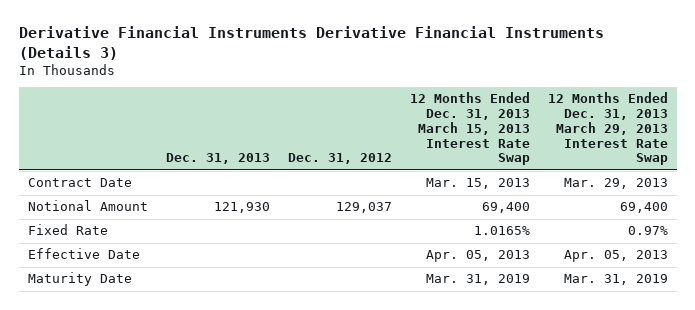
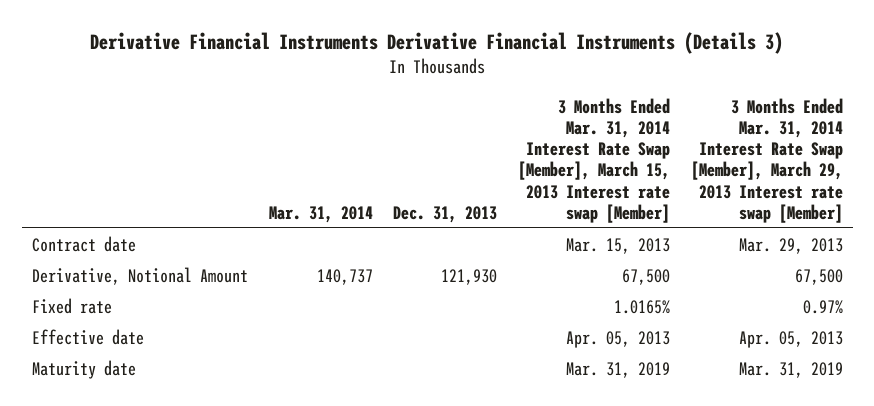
- | Dec. 31, 2013 | Dec. 31, 2012 | 12 Months Ended Dec. 31, 2013 March 15, 2013 Interest Rate Swap | 12 Months Ended Dec. 31, 2013 March 29, 2013 Interest Rate Swap
+ | Mar. 31, 2014 | Dec. 31, 2013 | 3 Months Ended Mar. 31, 2014 Interest Rate Swap [Member], March 15, 2013 Interest rate swap [Member] | 3 Months Ended Mar. 31, 2014 Interest Rate Swap [Member], March 29, 2013 Interest rate swap [Member]
- Contract Date | | | Mar. 15, 2013 | Mar. 29, 2013
- Notional Amount | 121,930 | 129,037 | 69,400 | 69,400
- Fixed Rate | | | 1.0165% | 0.97%
- Effective Date | | | Apr. 05, 2013 | Apr. 05, 2013
- Maturity Date | | | Mar. 31, 2019 | Mar. 31, 2019
+ Contract date | | | Mar. 15, 2013 | Mar. 29, 2013
+ Derivative, Notional Amount | 140,737 | 121,930 | 67,500 | 67,500
+ Fixed rate | | | 1.0165% | 0.97%
+ Effective date | | | Apr. 05, 2013 | Apr. 05, 2013
+ Maturity date | | | Mar. 31, 2019 | Mar. 31, 2019

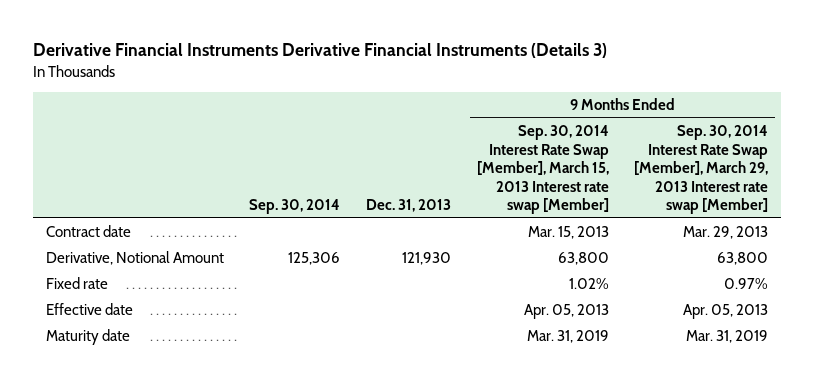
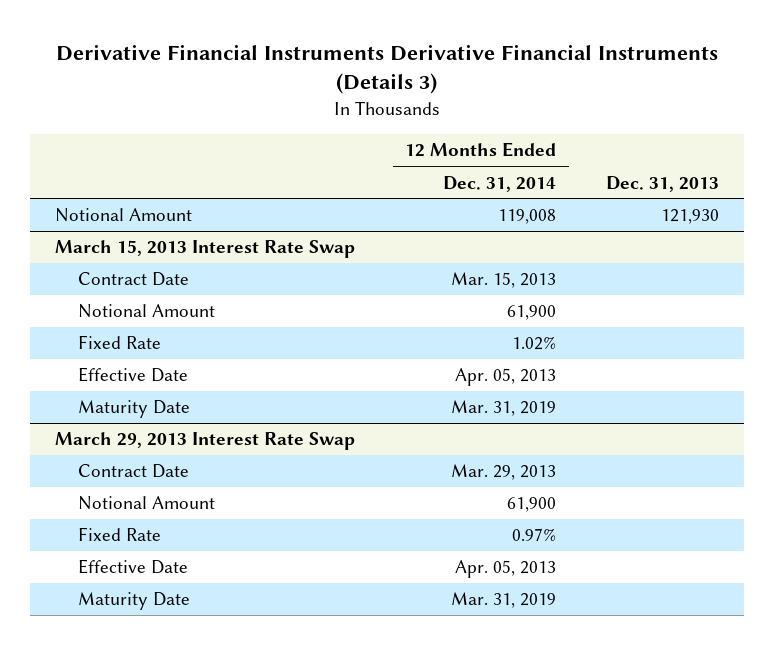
- | Sep. 30, 2014 | Dec. 31, 2013 | 9 Months Ended Sep. 30, 2014 Interest Rate Swap [Member], March 15, 2013 Interest rate swap [Member] | 9 Months Ended Sep. 30, 2014 Interest Rate Swap [Member], March 29, 2013 Interest rate swap [Member]
+ | 12 Months Ended Dec. 31, 2014 | Dec. 31, 2013
- Contract date | | | Mar. 15, 2013 | Mar. 29, 2013
- Derivative, Notional Amount | 125,306 | 121,930 | 63,800 | 63,800
- Fixed rate | | | 1.02% | 0.97%
- Effective date | | | Apr. 05, 2013 | Apr. 05, 2013
- Maturity date | | | Mar. 31, 2019 | Mar. 31, 2019
+ Notional Amount | 119,008 | 121,930
+ March 15, 2013 Interest Rate Swap
+ Contract Date | Mar. 15, 2013 |
+ Notional Amount | 61,900 |
+ Fixed Rate | 1.02% |
+ Effective Date | Apr. 05, 2013 |
+ Maturity Date | Mar. 31, 2019 |
+ March 29, 2013 Interest Rate Swap
+ Contract Date | Mar. 29, 2013 |
+ Notional Amount | 61,900 |
+ Fixed Rate | 0.97% |
+ Effective Date | Apr. 05, 2013 |
+ Maturity Date | Mar. 31, 2019 |

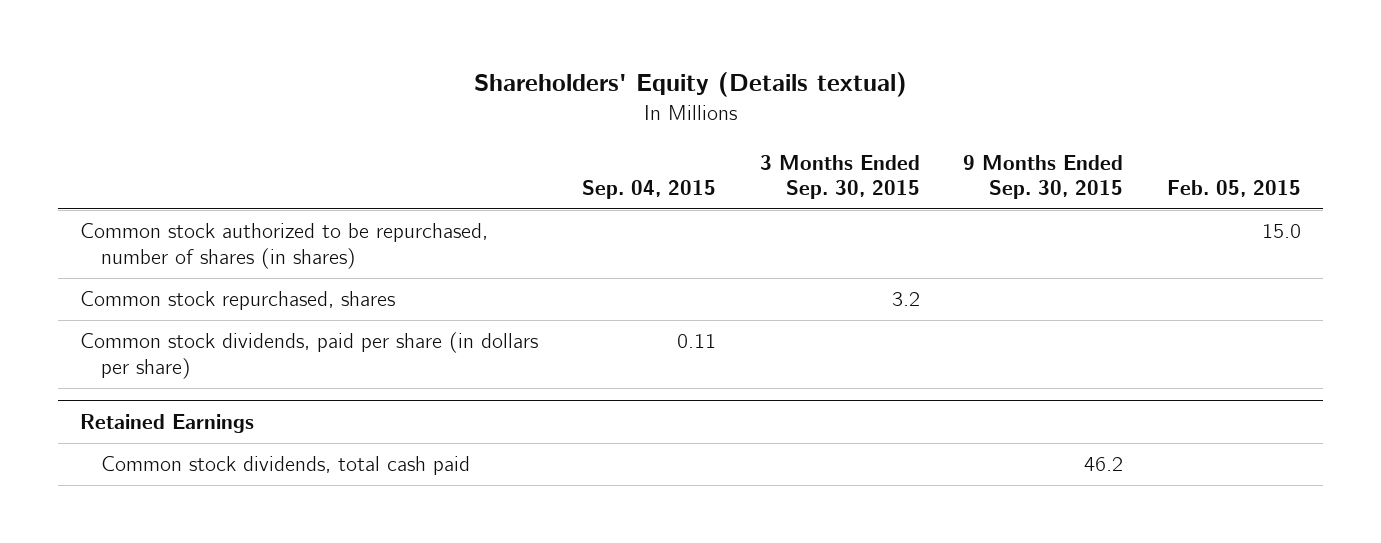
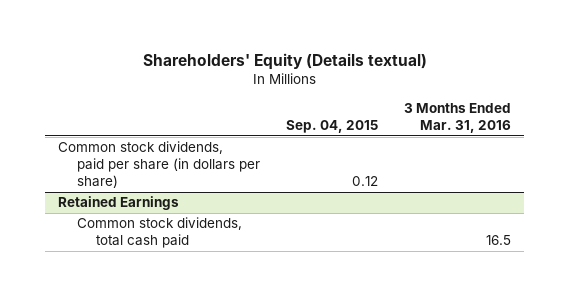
- | Sep. 04, 2015 | 3 Months Ended Sep. 30, 2015 | 9 Months Ended Sep. 30, 2015 | Feb. 05, 2015
+ | Sep. 04, 2015 | 3 Months Ended Mar. 31, 2016
- Common stock authorized to be repurchased, number of shares (in shares) | | | | 15.0
- Common stock repurchased, shares | | 3.2 | |
- Common stock dividends, paid per share (in dollars per share) | 0.11 | | |
+ Common stock dividends, paid per share (in dollars per share) | 0.12 |

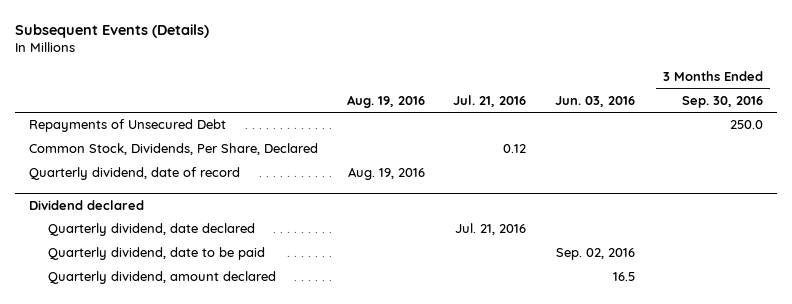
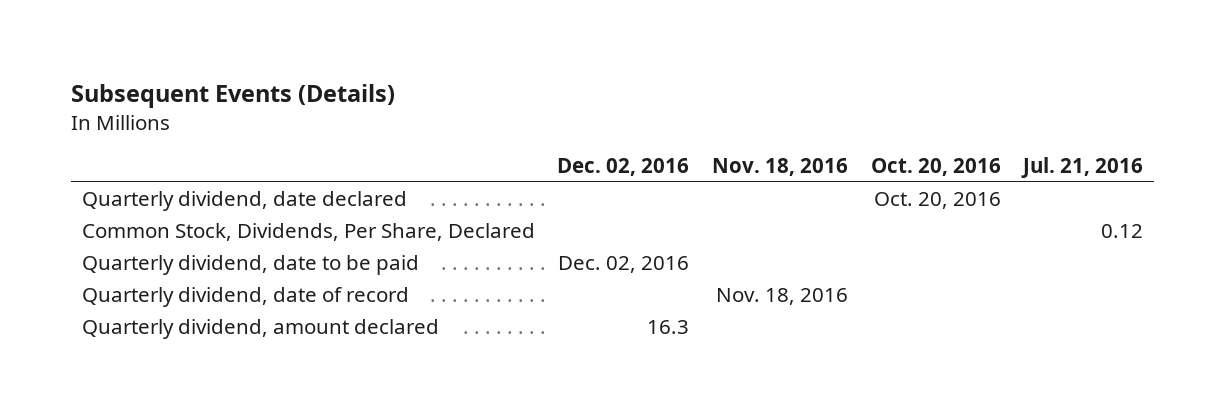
- | Aug. 19, 2016 | Jul. 21, 2016 | Jun. 03, 2016 | 3 Months Ended Sep. 30, 2016
+ | Dec. 02, 2016 | Nov. 18, 2016 | Oct. 20, 2016 | Jul. 21, 2016
- Repayments of Unsecured Debt | | | | 250.0
+ Quarterly dividend, date declared | | | Oct. 20, 2016 |
+ Quarterly dividend, date to be paid | Dec. 02, 2016 | | |
- Dividend declared
- Quarterly dividend, date declared | | Jul. 21, 2016 | |
- Quarterly dividend, date to be paid | | | Sep. 02, 2016 |
- Quarterly dividend, amount declared | | | 16.5 |
+ Quarterly dividend, amount declared | 16.3 | | |

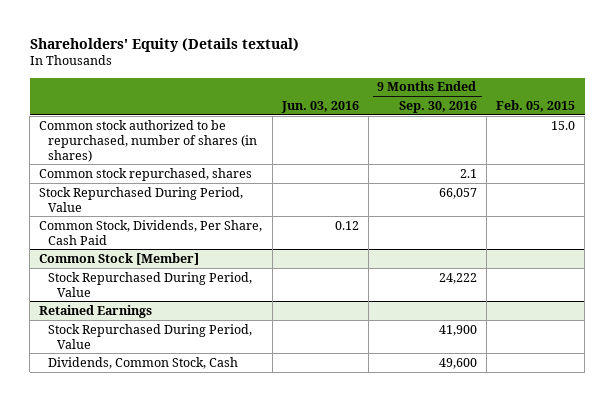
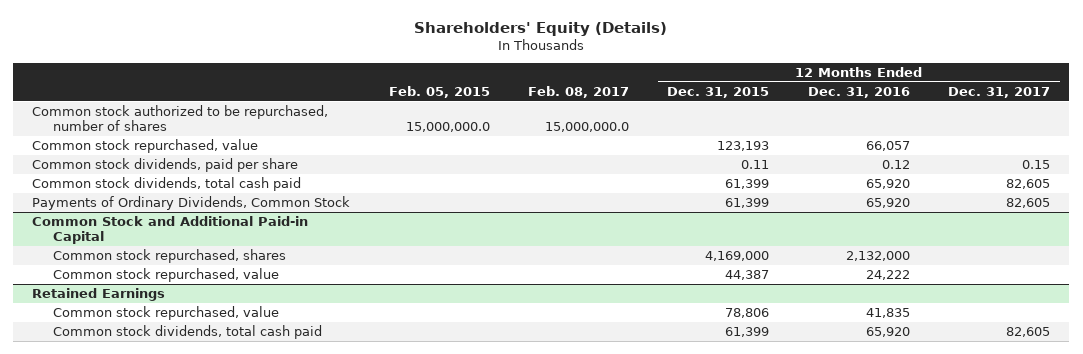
- Shareholders' Equity (Details textual)
+ Shareholders' Equity (Details)
- | Jun. 03, 2016 | 9 Months Ended Sep. 30, 2016 | Feb. 05, 2015
+ | Feb. 05, 2015 | Feb. 08, 2017 | 12 Months Ended Dec. 31, 2015 | 12 Months Ended Dec. 31, 2016 | 12 Months Ended Dec. 31, 2017
- Common stock authorized to be repurchased, number of shares (in shares) | | | 15.0
- Common stock repurchased, shares | | 2.1 |
- Stock Repurchased During Period, Value | | 66,057 |
- Common Stock, Dividends, Per Share, Cash Paid | 0.12 | |
- Common Stock [Member]
- Stock Repurchased During Period, Value | | 24,222 |
+ Common stock authorized to be repurchased, number of shares | 15,000,000.0 | 15,000,000.0 | | |
+ Common stock repurchased, value | | | 123,193 | 66,057 |
+ Common stock dividends, paid per share | | | 0.11 | 0.12 | 0.15
+ Common stock dividends, total cash paid | | | 61,399 | 65,920 | 82,605
+ Payments of Ordinary Dividends, Common Stock | | | 61,399 | 65,920 | 82,605
+ Common Stock and Additional Paid-in Capital
+ Common stock repurchased, shares | | | 4,169,000 | 2,132,000 |
+ Common stock repurchased, value | | | 44,387 | 24,222 |
@ Retained Earnings
- Stock Repurchased During Period, Value | | 41,900 |
- Dividends, Common Stock, Cash | | 49,600 |
+ Common stock repurchased, value | | | 78,806 | 41,835 |
+ Common stock dividends, total cash paid | | | 61,399 | 65,920 | 82,605

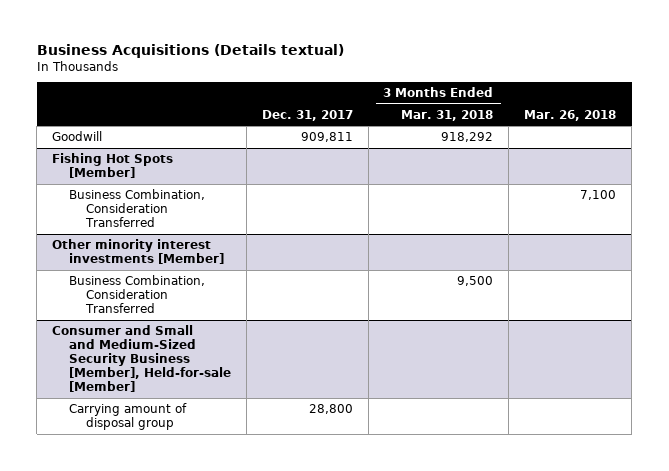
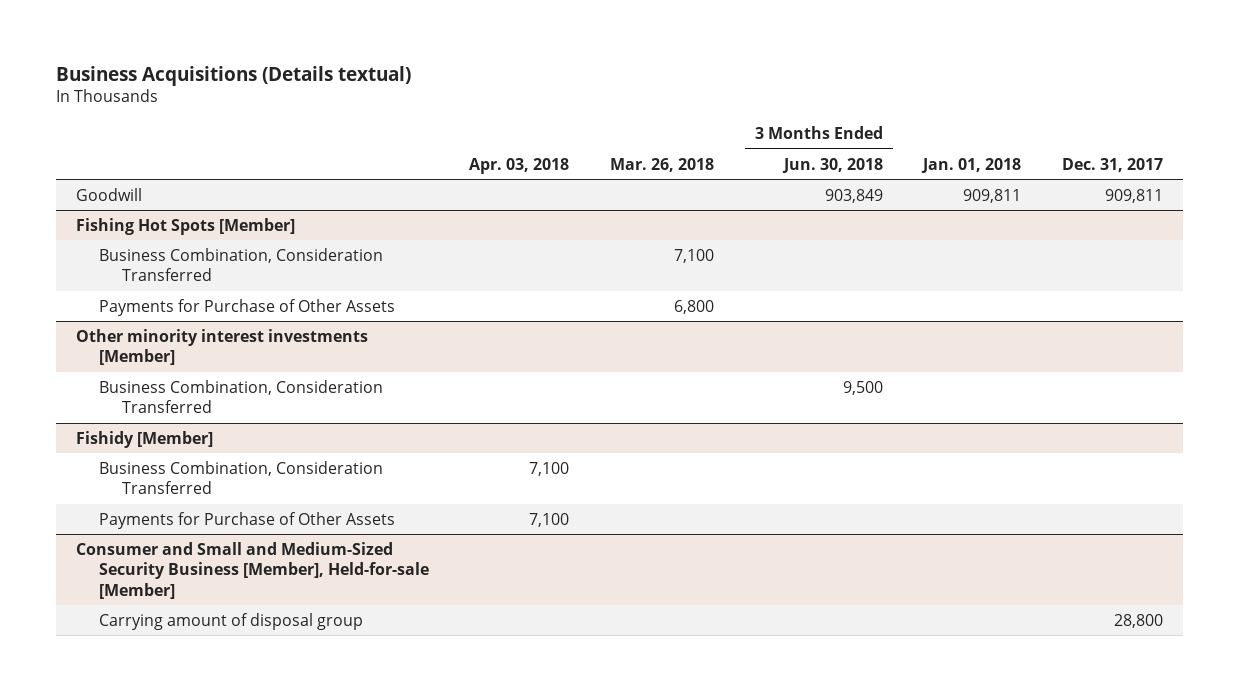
- | Dec. 31, 2017 | 3 Months Ended Mar. 31, 2018 | Mar. 26, 2018
+ | Apr. 03, 2018 | Mar. 26, 2018 | 3 Months Ended Jun. 30, 2018 | Jan. 01, 2018 | Dec. 31, 2017
@ Fishing Hot Spots [Member]
+ Payments for Purchase of Other Assets | | 6,800 | | |
+ Fishidy [Member]
+ Business Combination, Consideration Transferred | 7,100 | | | |
+ Payments for Purchase of Other Assets | 7,100 | | | |

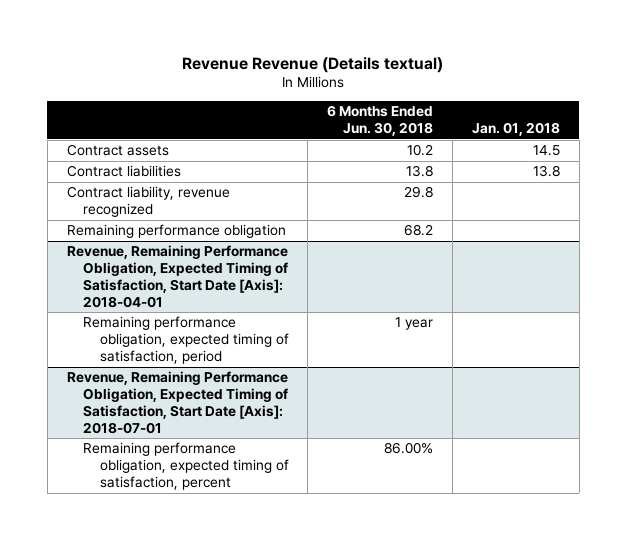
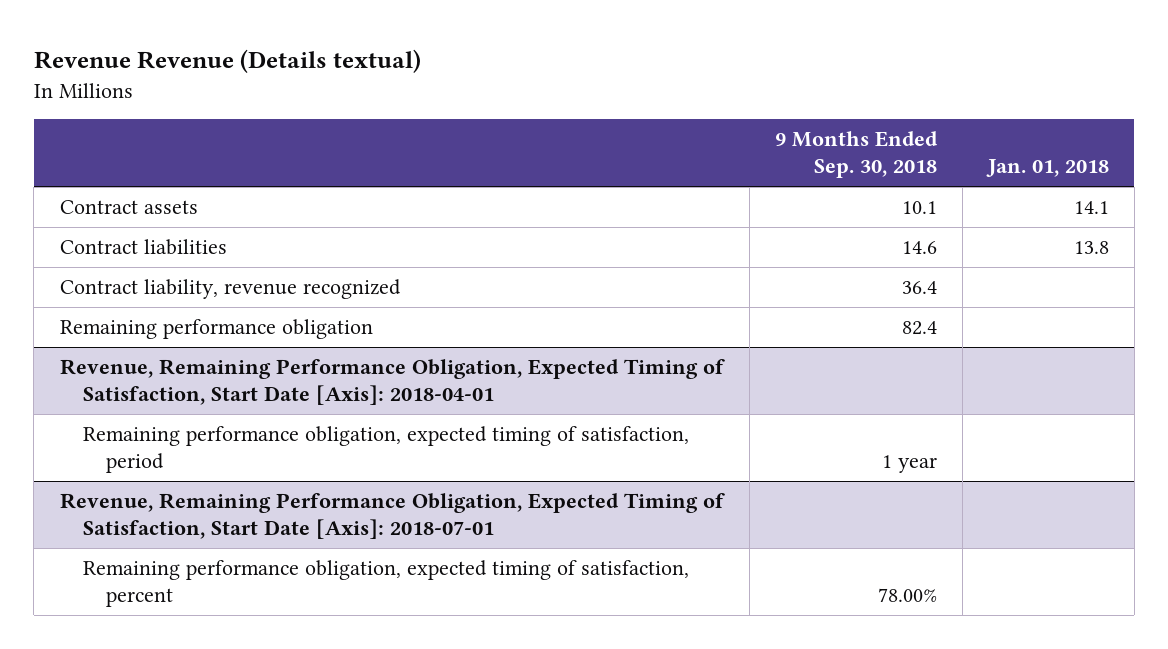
- | 6 Months Ended Jun. 30, 2018 | Jan. 01, 2018
+ | 9 Months Ended Sep. 30, 2018 | Jan. 01, 2018
- Contract assets | 10.2 | 14.5
+ Contract assets | 10.1 | 14.1

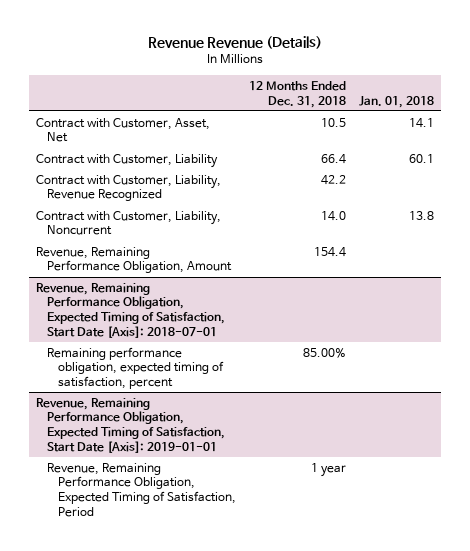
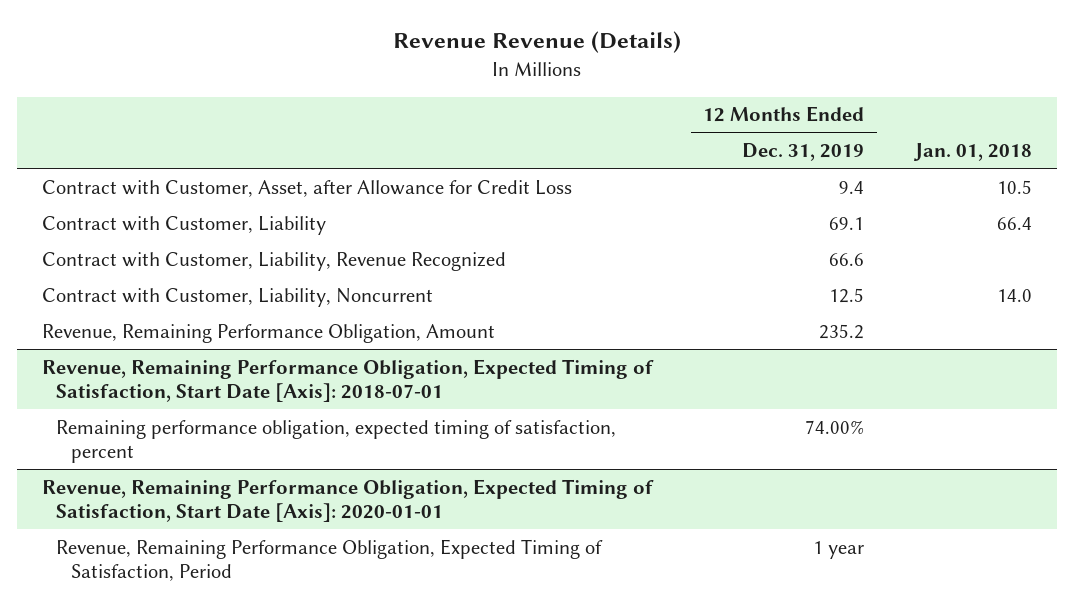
- | 12 Months Ended Dec. 31, 2018 | Jan. 01, 2018
+ | 12 Months Ended Dec. 31, 2019 | Jan. 01, 2018
- Contract with Customer, Asset, Net | 10.5 | 14.1
- Contract with Customer, Liability | 66.4 | 60.1
+ Contract with Customer, Asset, after Allowance for Credit Loss | 9.4 | 10.5
+ Contract with Customer, Liability | 69.1 | 66.4
- Contract with Customer, Liability, Noncurrent | 14.0 | 13.8
+ Contract with Customer, Liability, Noncurrent | 12.5 | 14.0
- Revenue, Remaining Performance Obligation, Expected Timing of Satisfaction, Start Date [Axis]: 2019-01-01
- Revenue, Remaining Performance Obligation, Expected Timing of Satisfaction, Period | 1 year |
+ Revenue, Remaining Performance Obligation, Expected Timing of Satisfaction, Start Date [Axis]: 2020-01-01
+ Revenue, Remaining Performance Obligation, Expected Timing of Satisfaction, Period | 1 year |

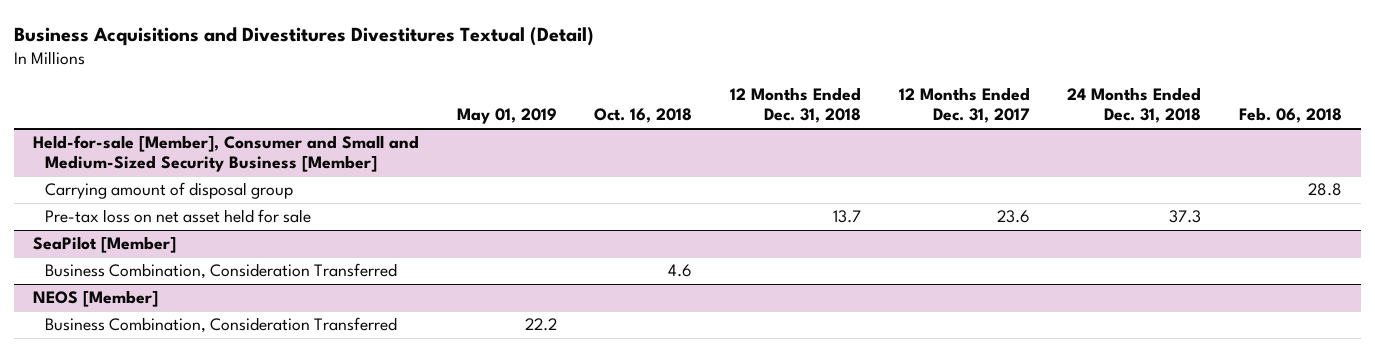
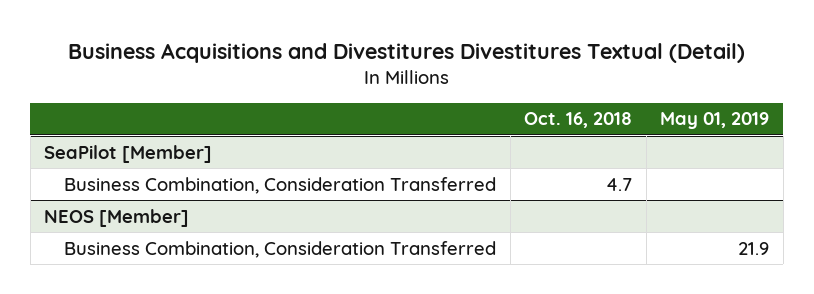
- | May 01, 2019 | Oct. 16, 2018 | 12 Months Ended Dec. 31, 2018 | 12 Months Ended Dec. 31, 2017 | 24 Months Ended Dec. 31, 2018 | Feb. 06, 2018
+ | Oct. 16, 2018 | May 01, 2019
- Held-for-sale [Member], Consumer and Small and Medium-Sized Security Business [Member]
- Carrying amount of disposal group | | | | | | 28.8
- Pre-tax loss on net asset held for sale | | | 13.7 | 23.6 | 37.3 |
@ SeaPilot [Member]
- Business Combination, Consideration Transferred | | 4.6 | | | |
+ Business Combination, Consideration Transferred | 4.7 |
@ NEOS [Member]
- Business Combination, Consideration Transferred | 22.2 | | | | |
+ Business Combination, Consideration Transferred | | 21.9

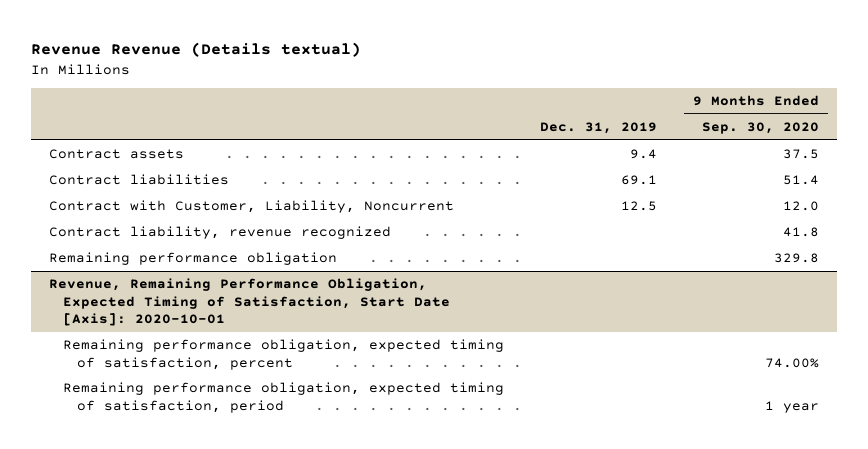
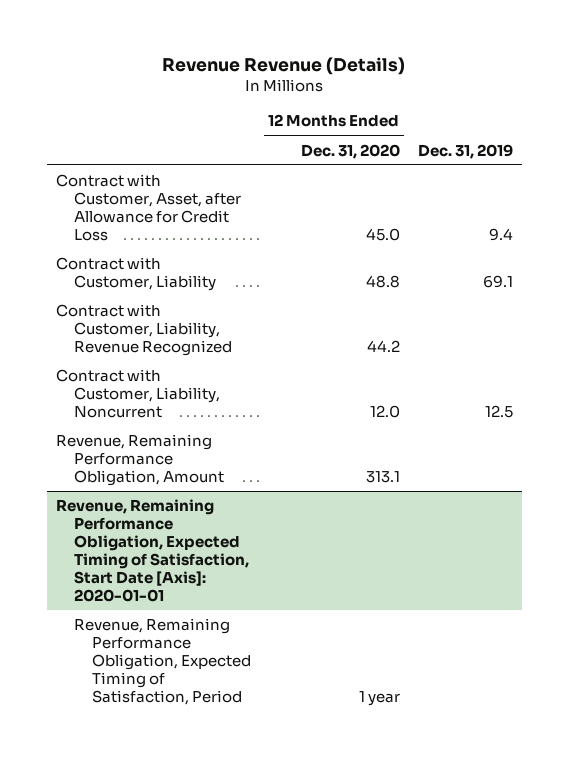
- Revenue Revenue (Details textual)
+ Revenue Revenue (Details)
- | Dec. 31, 2019 | 9 Months Ended Sep. 30, 2020
+ | 12 Months Ended Dec. 31, 2020 | Dec. 31, 2019
- Contract assets | 9.4 | 37.5
- Contract liabilities | 69.1 | 51.4
+ Contract with Customer, Asset, after Allowance for Credit Loss | 45.0 | 9.4
+ Contract with Customer, Liability | 48.8 | 69.1
+ Contract with Customer, Liability, Revenue Recognized | 44.2 |
- Contract liability, revenue recognized | | 41.8
- Remaining performance obligation | | 329.8
- Revenue, Remaining Performance Obligation, Expected Timing of Satisfaction, Start Date [Axis]: 2020-10-01
- Remaining performance obligation, expected timing of satisfaction, percent | | 74.00%
- Remaining performance obligation, expected timing of satisfaction, period | | 1 year
+ Revenue, Remaining Performance Obligation, Amount | 313.1 |
+ Revenue, Remaining Performance Obligation, Expected Timing of Satisfaction, Start Date [Axis]: 2020-01-01
+ Revenue, Remaining Performance Obligation, Expected Timing of Satisfaction, Period | 1 year |

